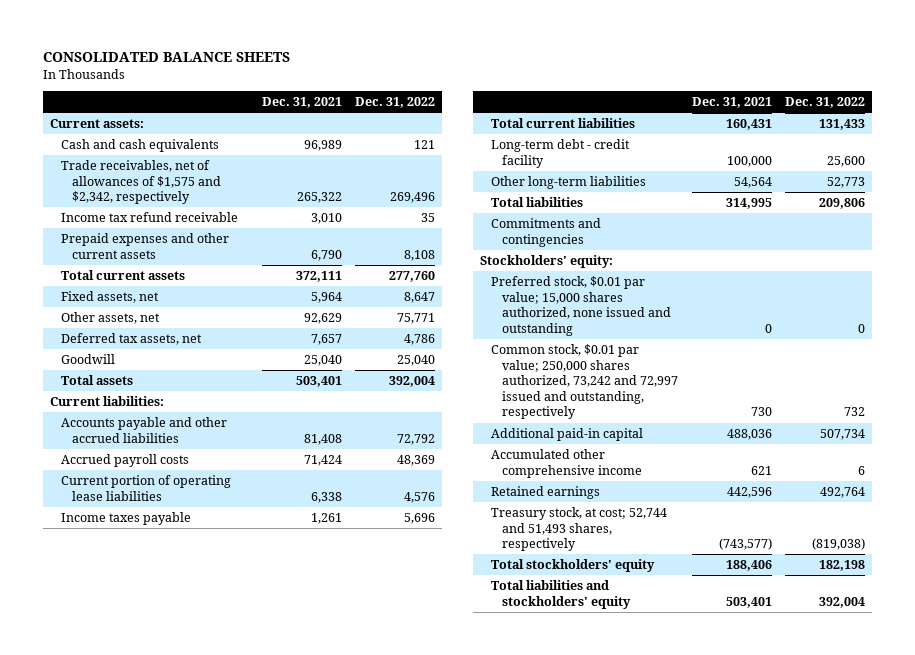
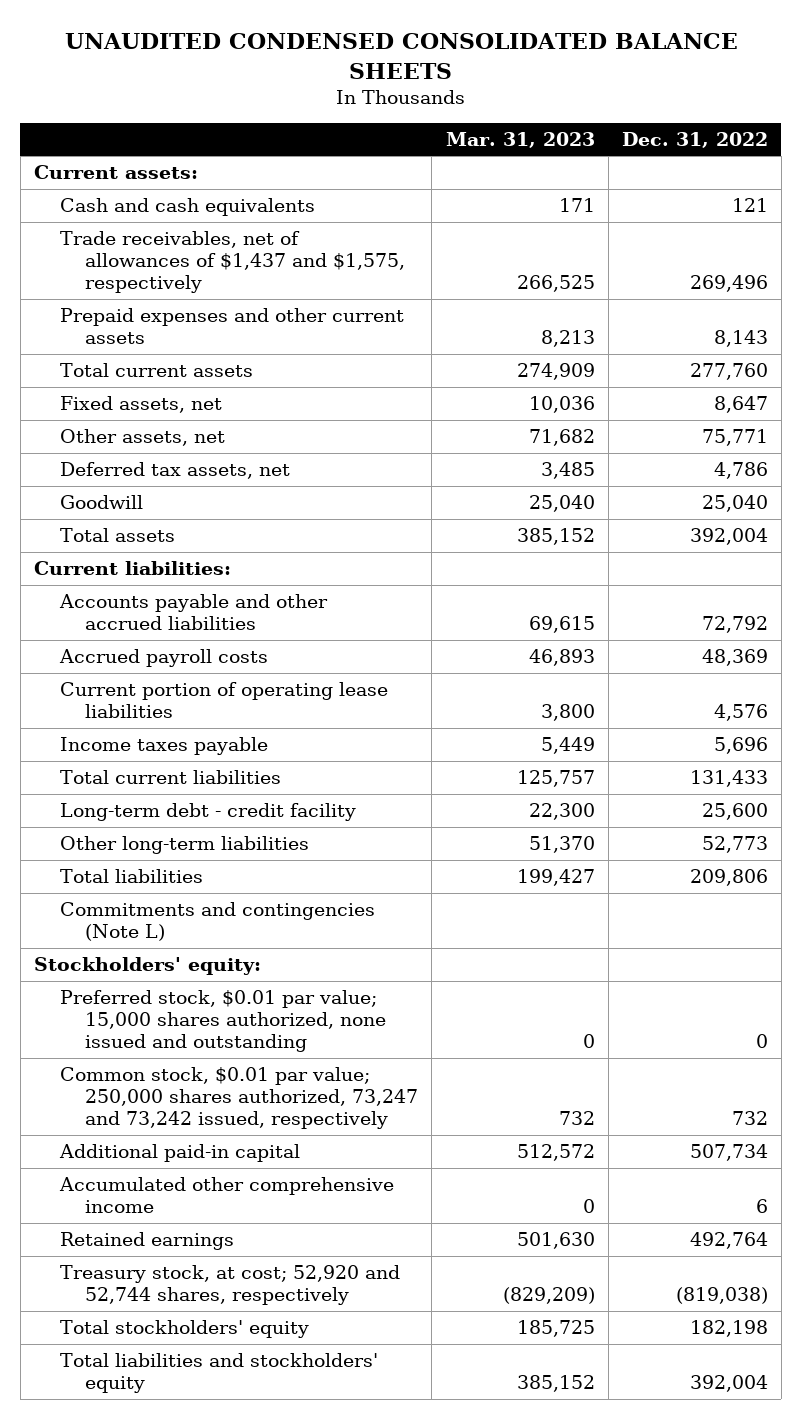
- CONSOLIDATED BALANCE SHEETS
+ UNAUDITED CONDENSED CONSOLIDATED BALANCE SHEETS
- | Dec. 31, 2021 | Dec. 31, 2022
+ | Mar. 31, 2023 | Dec. 31, 2022
- Trade receivables, net of allowances of $1,575 and $2,342, respectively | 265,322 | 269,496
- Income tax refund receivable | 3,010 | 35
- Prepaid expenses and other current assets | 6,790 | 8,108
+ Trade receivables, net of allowances of $1,437 and $1,575, respectively | 266,525 | 269,496
+ Prepaid expenses and other current assets | 8,213 | 8,143
- Commitments and contingencies
+ Commitments and contingencies (Note L)
- Common stock, $0.01 par value; 250,000 shares authorized, 73,242 and 72,997 issued and outstanding, respectively | 730 | 732
+ Common stock, $0.01 par value; 250,000 shares authorized, 73,247 and 73,242 issued, respectively | 732 | 732
- Treasury stock, at cost; 52,744 and 51,493 shares, respectively | (743,577) | (819,038)
+ Treasury stock, at cost; 52,920 and 52,744 shares, respectively | (829,209) | (819,038)

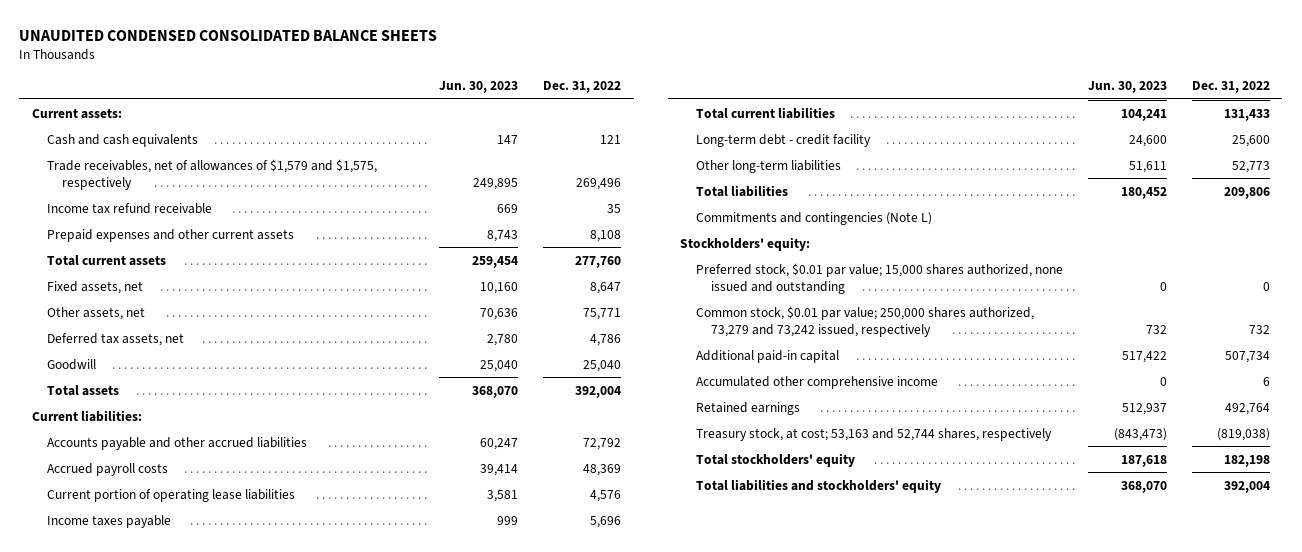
- | Mar. 31, 2023 | Dec. 31, 2022
+ | Jun. 30, 2023 | Dec. 31, 2022
- Trade receivables, net of allowances of $1,437 and $1,575, respectively | 266,525 | 269,496
- Prepaid expenses and other current assets | 8,213 | 8,143
+ Trade receivables, net of allowances of $1,579 and $1,575, respectively | 249,895 | 269,496
+ Income tax refund receivable | 669 | 35
+ Prepaid expenses and other current assets | 8,743 | 8,108
- Common stock, $0.01 par value; 250,000 shares authorized, 73,247 and 73,242 issued, respectively | 732 | 732
+ Common stock, $0.01 par value; 250,000 shares authorized, 73,279 and 73,242 issued, respectively | 732 | 732
- Treasury stock, at cost; 52,920 and 52,744 shares, respectively | (829,209) | (819,038)
+ Treasury stock, at cost; 53,163 and 52,744 shares, respectively | (843,473) | (819,038)

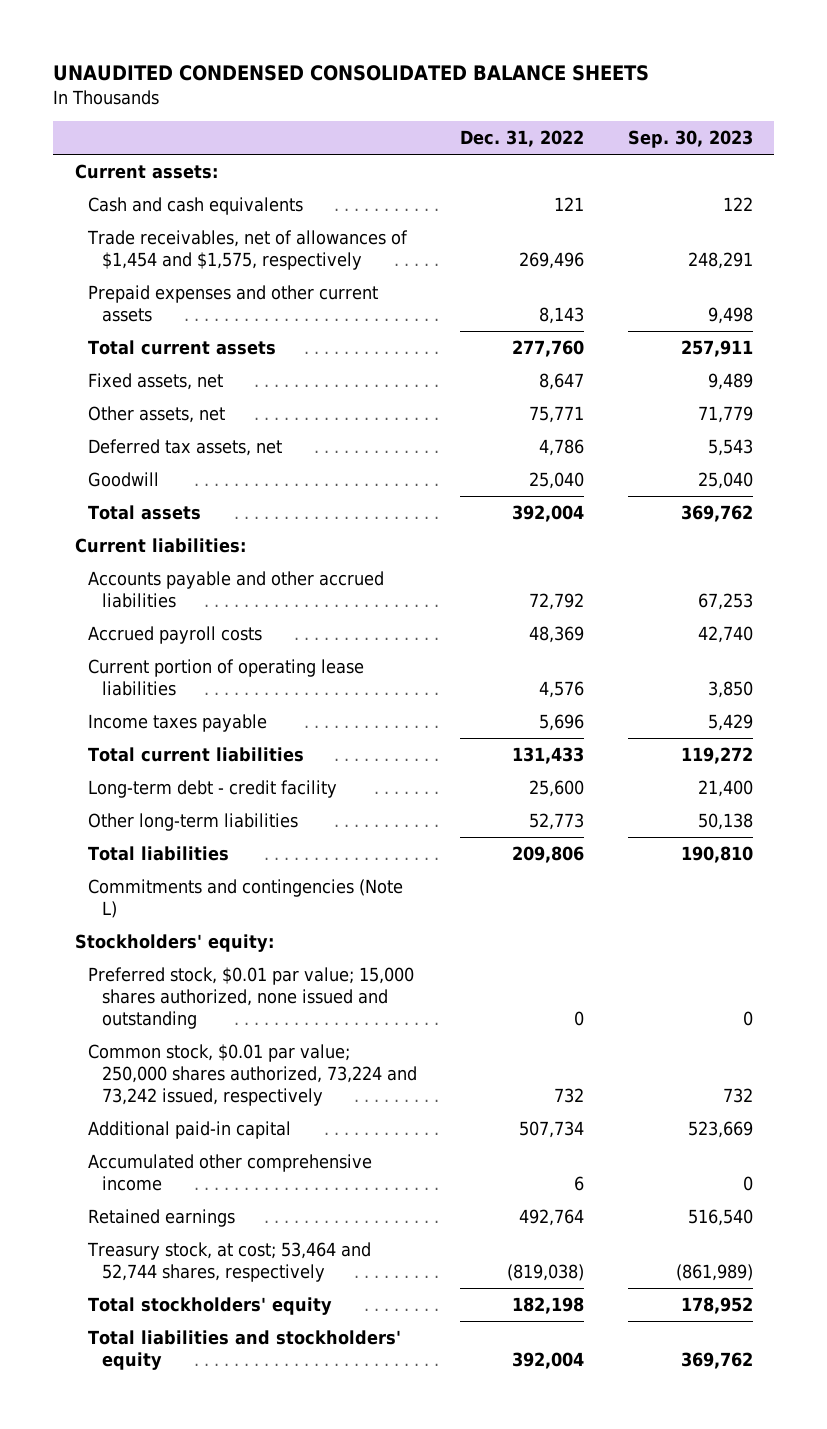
- | Jun. 30, 2023 | Dec. 31, 2022
+ | Dec. 31, 2022 | Sep. 30, 2023
- Trade receivables, net of allowances of $1,579 and $1,575, respectively | 249,895 | 269,496
- Income tax refund receivable | 669 | 35
- Prepaid expenses and other current assets | 8,743 | 8,108
+ Trade receivables, net of allowances of $1,454 and $1,575, respectively | 269,496 | 248,291
+ Prepaid expenses and other current assets | 8,143 | 9,498
- Common stock, $0.01 par value; 250,000 shares authorized, 73,279 and 73,242 issued, respectively | 732 | 732
+ Common stock, $0.01 par value; 250,000 shares authorized, 73,224 and 73,242 issued, respectively | 732 | 732
- Treasury stock, at cost; 53,163 and 52,744 shares, respectively | (843,473) | (819,038)
+ Treasury stock, at cost; 53,464 and 52,744 shares, respectively | (819,038) | (861,989)

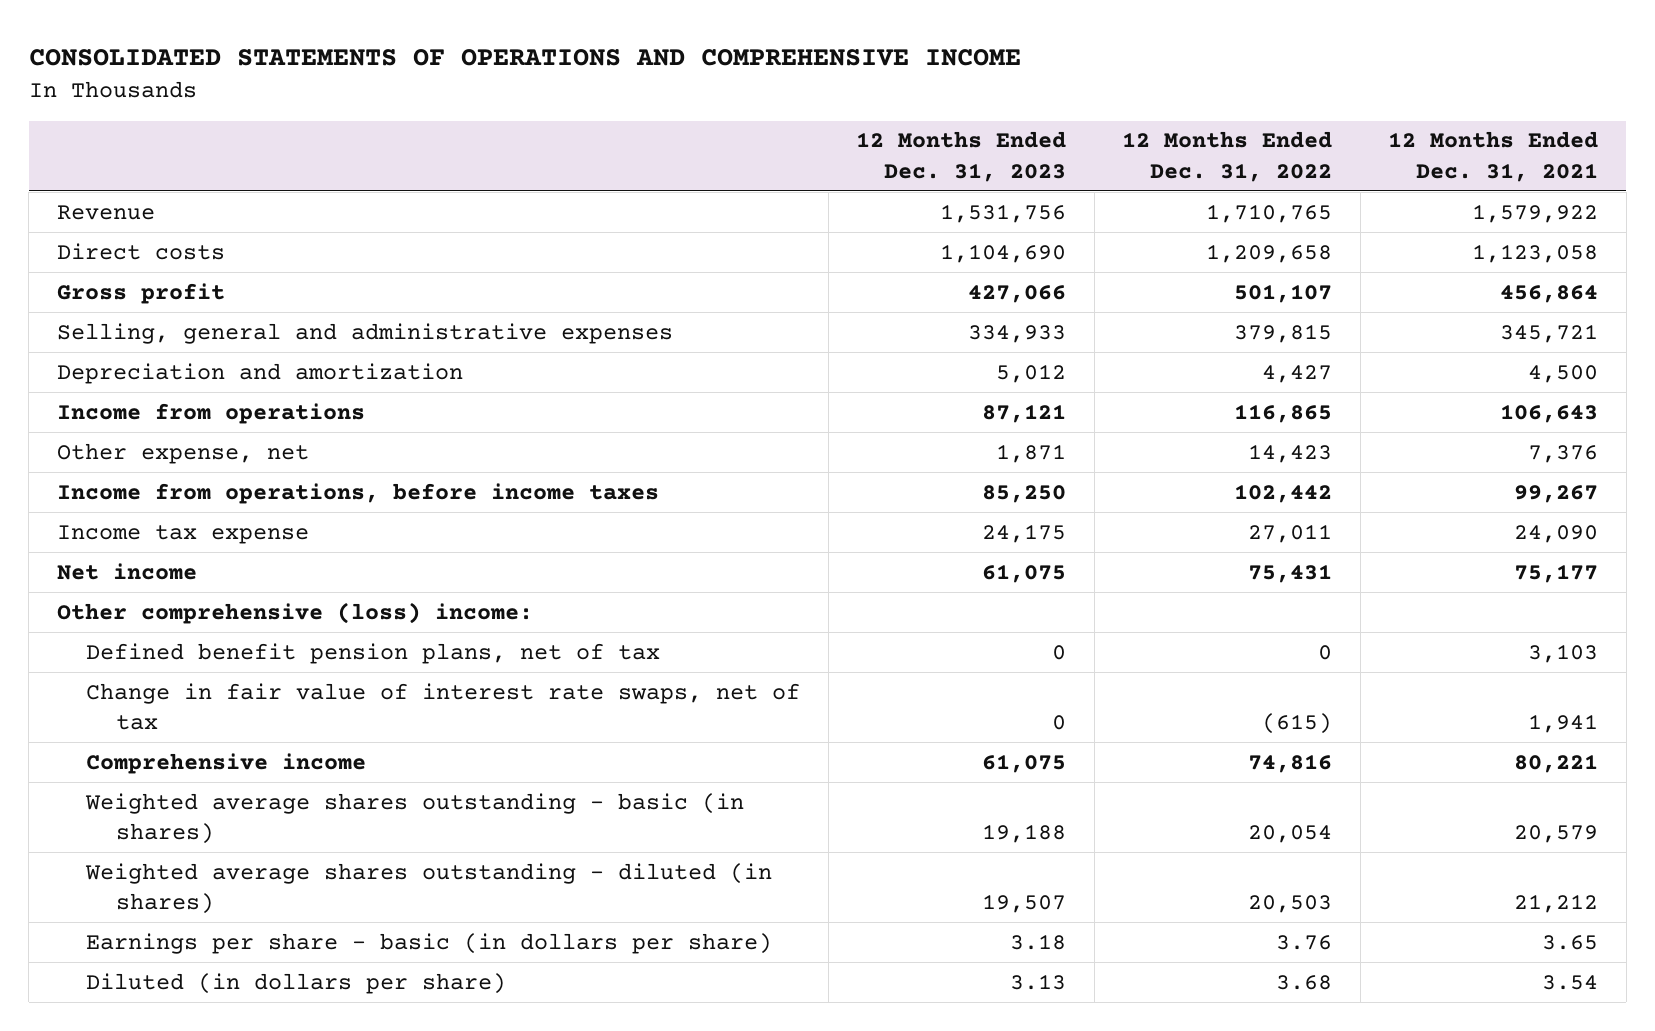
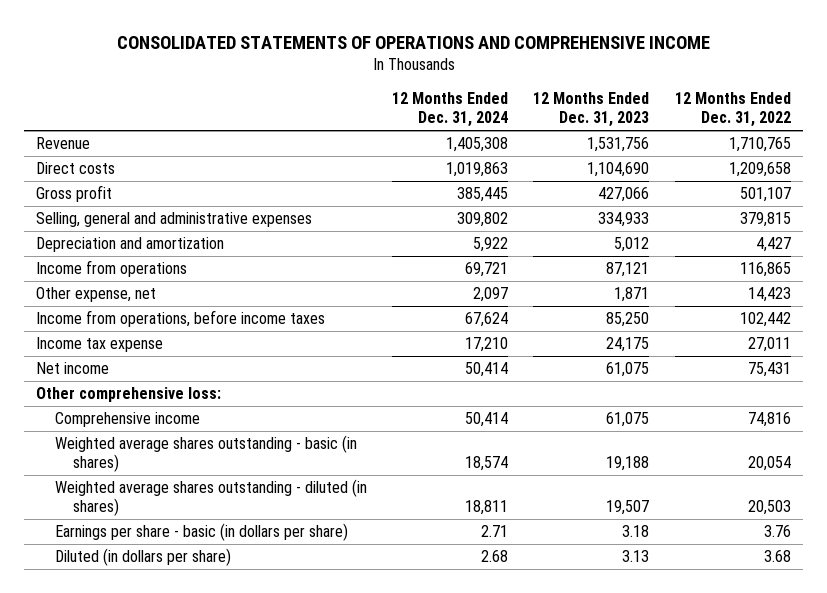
- | 12 Months Ended Dec. 31, 2023 | 12 Months Ended Dec. 31, 2022 | 12 Months Ended Dec. 31, 2021
+ | 12 Months Ended Dec. 31, 2024 | 12 Months Ended Dec. 31, 2023 | 12 Months Ended Dec. 31, 2022
- Other comprehensive (loss) income:
- Defined benefit pension plans, net of tax | 0 | 0 | 3,103
- Change in fair value of interest rate swaps, net of tax | 0 | (615) | 1,941
+ Other comprehensive loss:

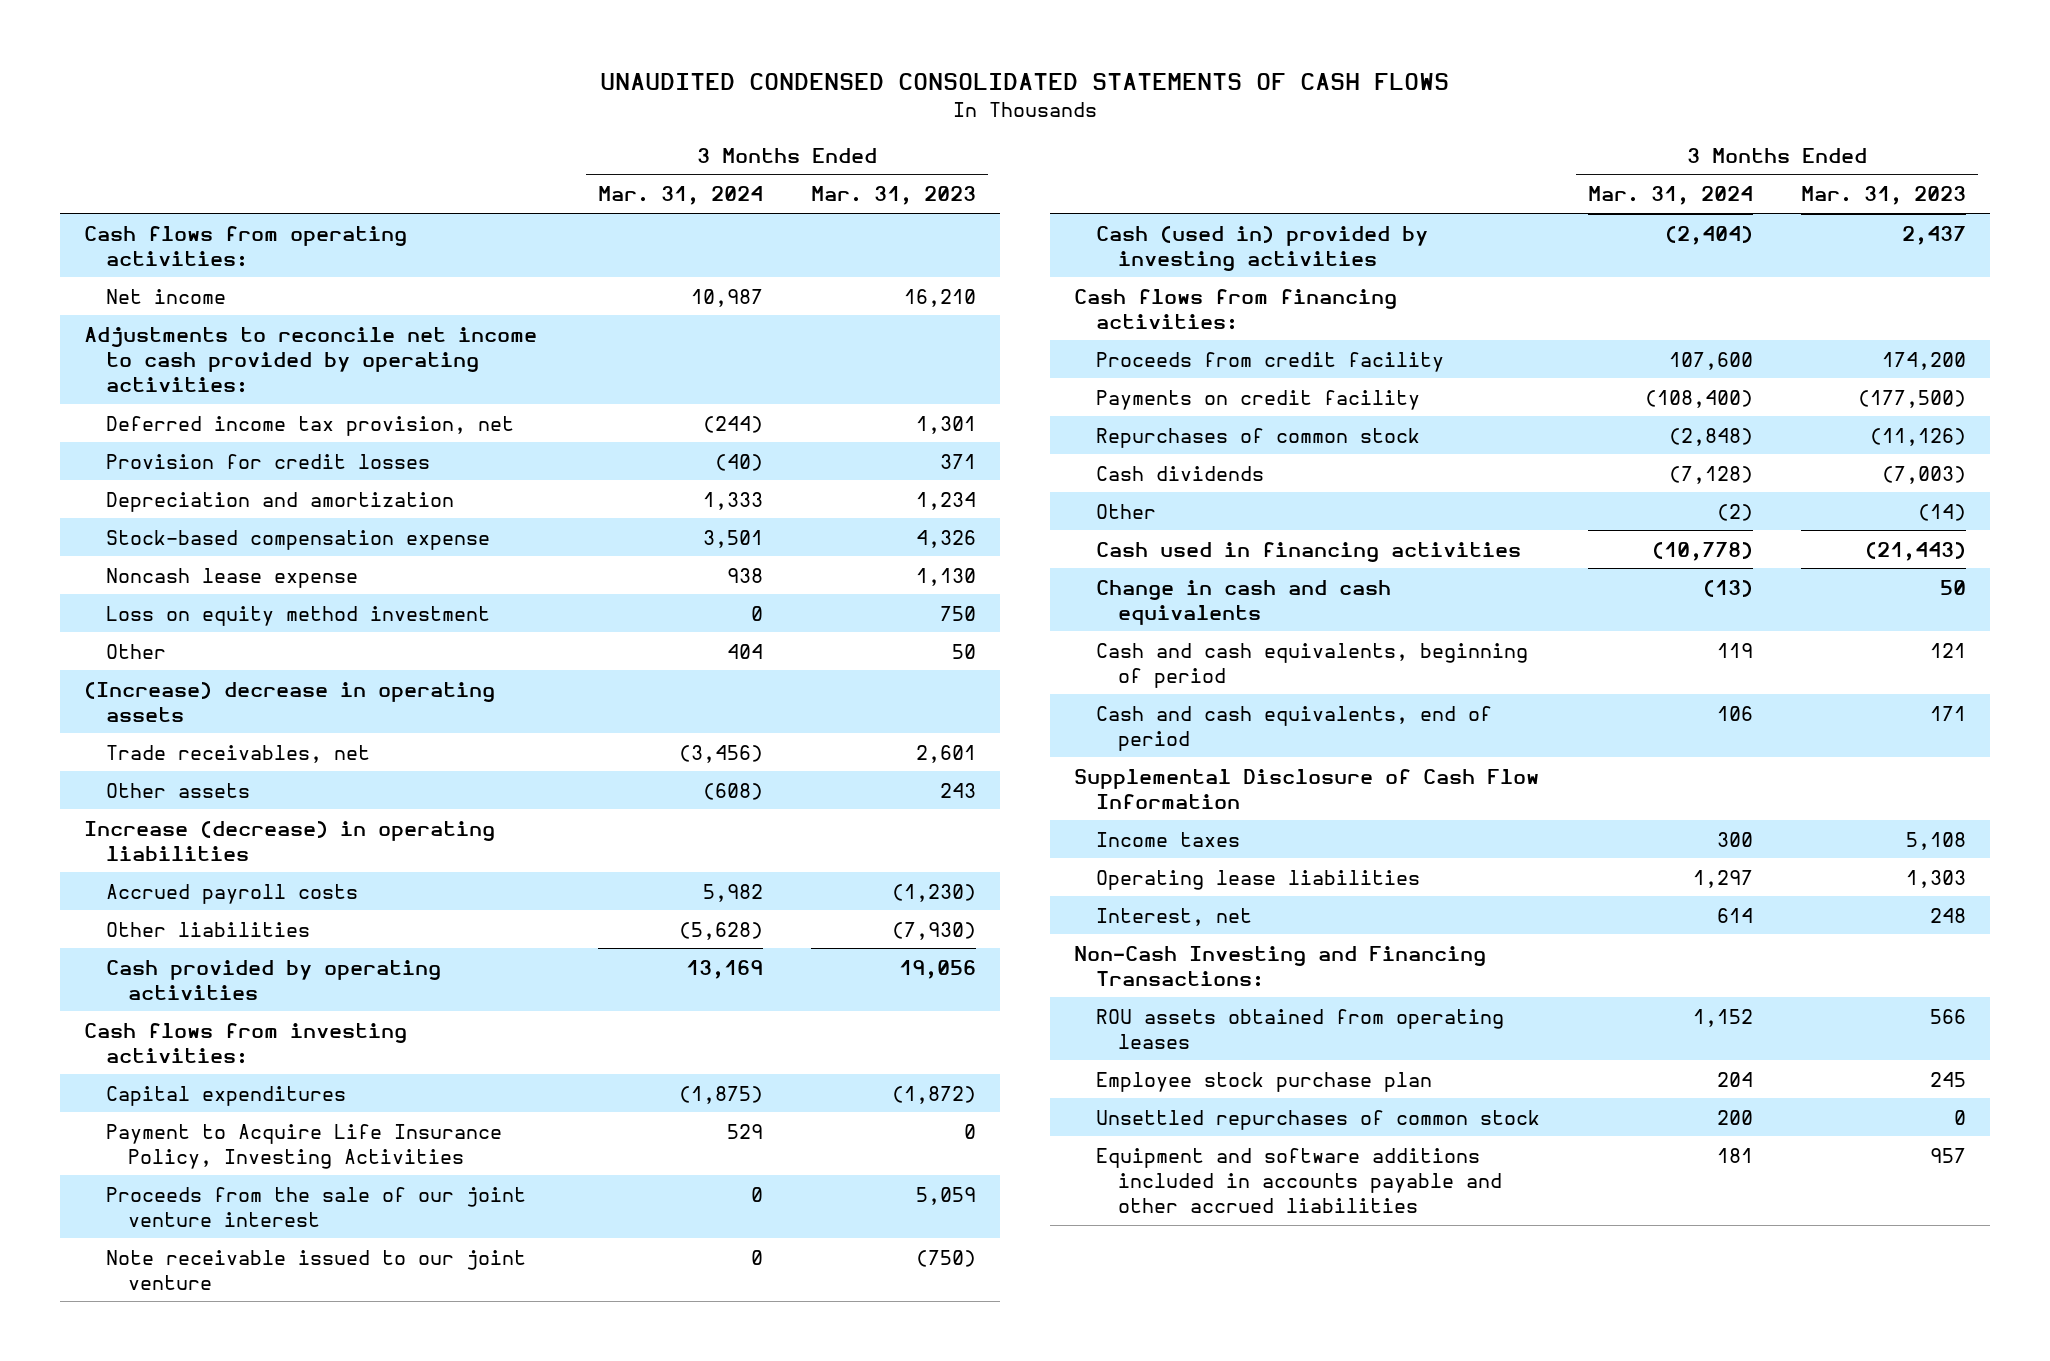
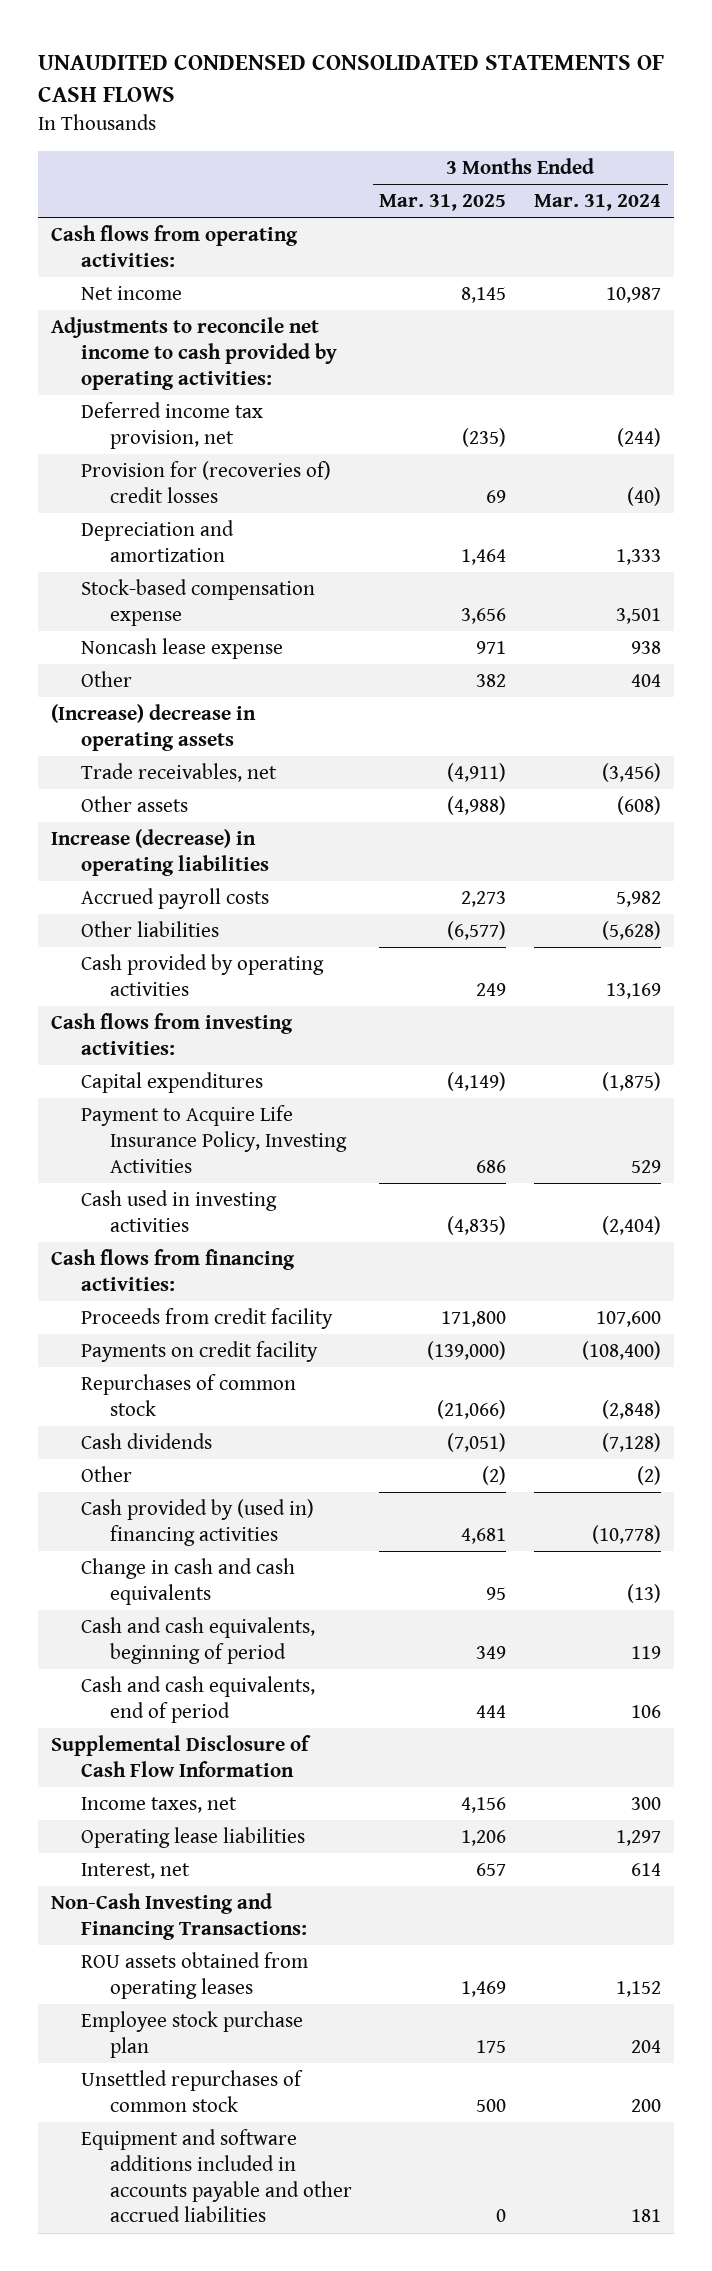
- | 3 Months Ended Mar. 31, 2024 | 3 Months Ended Mar. 31, 2023
+ | 3 Months Ended Mar. 31, 2025 | 3 Months Ended Mar. 31, 2024
- Provision for credit losses | (40) | 371
+ Provision for (recoveries of) credit losses | 69 | (40)
- Loss on equity method investment | 0 | 750
- Proceeds from the sale of our joint venture interest | 0 | 5,059
- Note receivable issued to our joint venture | 0 | (750)
- Cash (used in) provided by investing activities | (2,404) | 2,437
+ Cash used in investing activities | (4,835) | (2,404)
- Cash used in financing activities | (10,778) | (21,443)
+ Cash provided by (used in) financing activities | 4,681 | (10,778)
- Income taxes | 300 | 5,108
+ Income taxes, net | 4,156 | 300

